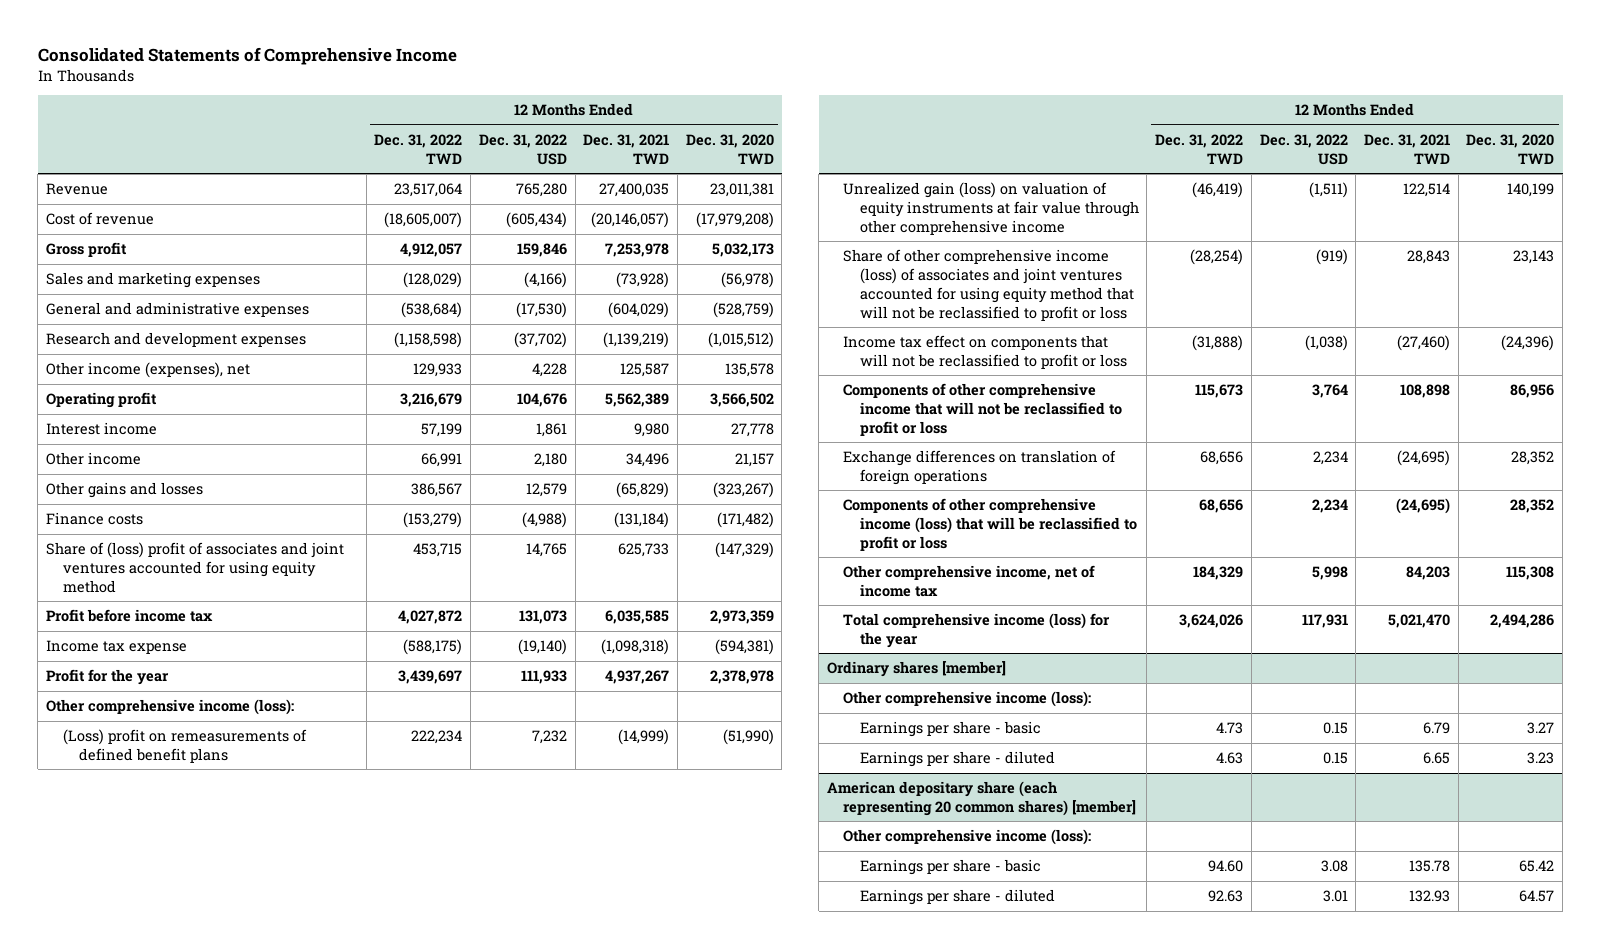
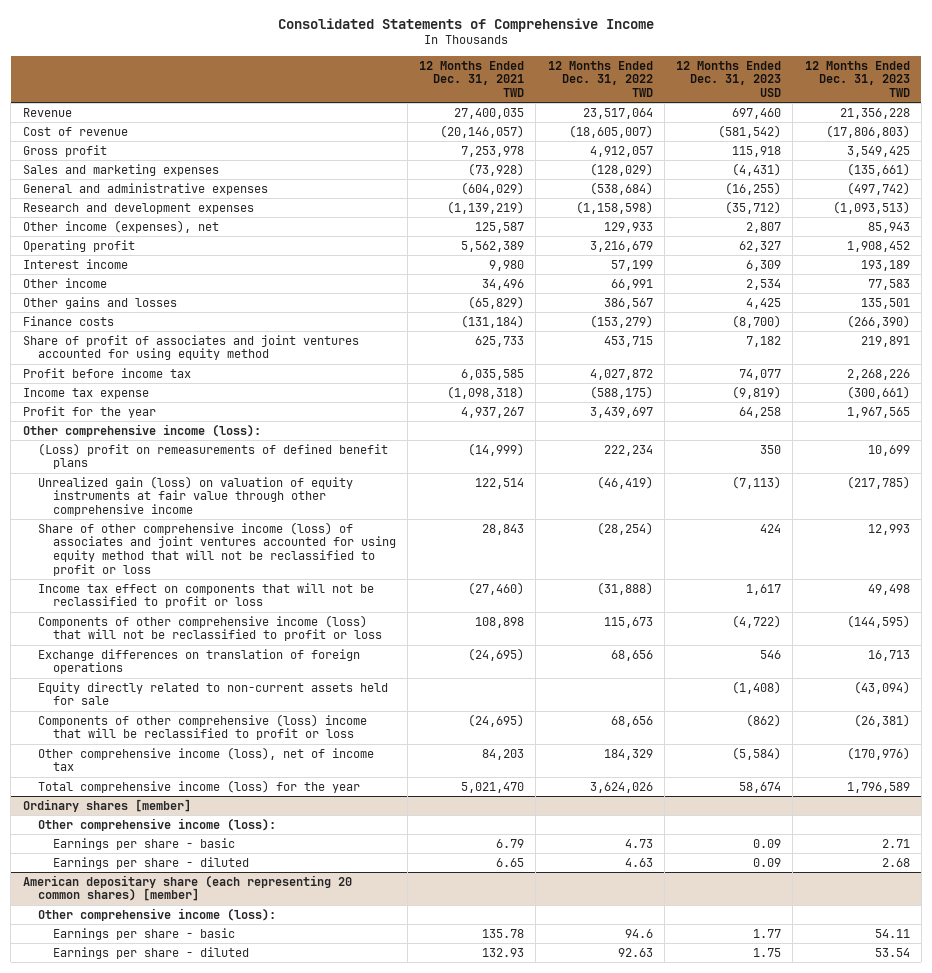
- | 12 Months Ended Dec. 31, 2022 TWD | 12 Months Ended Dec. 31, 2022 USD | 12 Months Ended Dec. 31, 2021 TWD | 12 Months Ended Dec. 31, 2020 TWD
+ | 12 Months Ended Dec. 31, 2021 TWD | 12 Months Ended Dec. 31, 2022 TWD | 12 Months Ended Dec. 31, 2023 USD | 12 Months Ended Dec. 31, 2023 TWD
- Share of (loss) profit of associates and joint ventures accounted for using equity method | 453,715 | 14,765 | 625,733 | (147,329)
+ Share of profit of associates and joint ventures accounted for using equity method | 625,733 | 453,715 | 7,182 | 219,891
- Components of other comprehensive income that will not be reclassified to profit or loss | 115,673 | 3,764 | 108,898 | 86,956
+ Components of other comprehensive income (loss) that will not be reclassified to profit or loss | 108,898 | 115,673 | (4,722) | (144,595)
- Components of other comprehensive income (loss) that will be reclassified to profit or loss | 68,656 | 2,234 | (24,695) | 28,352
- Other comprehensive income, net of income tax | 184,329 | 5,998 | 84,203 | 115,308
+ Equity directly related to non-current assets held for sale | | | (1,408) | (43,094)
+ Components of other comprehensive (loss) income that will be reclassified to profit or loss | (24,695) | 68,656 | (862) | (26,381)
+ Other comprehensive income (loss), net of income tax | 84,203 | 184,329 | (5,584) | (170,976)
@ American depositary share (each representing 20 common shares) [member]
- Earnings per share - basic | 94.60 | 3.08 | 135.78 | 65.42
+ Earnings per share - basic | 135.78 | 94.6 | 1.77 | 54.11

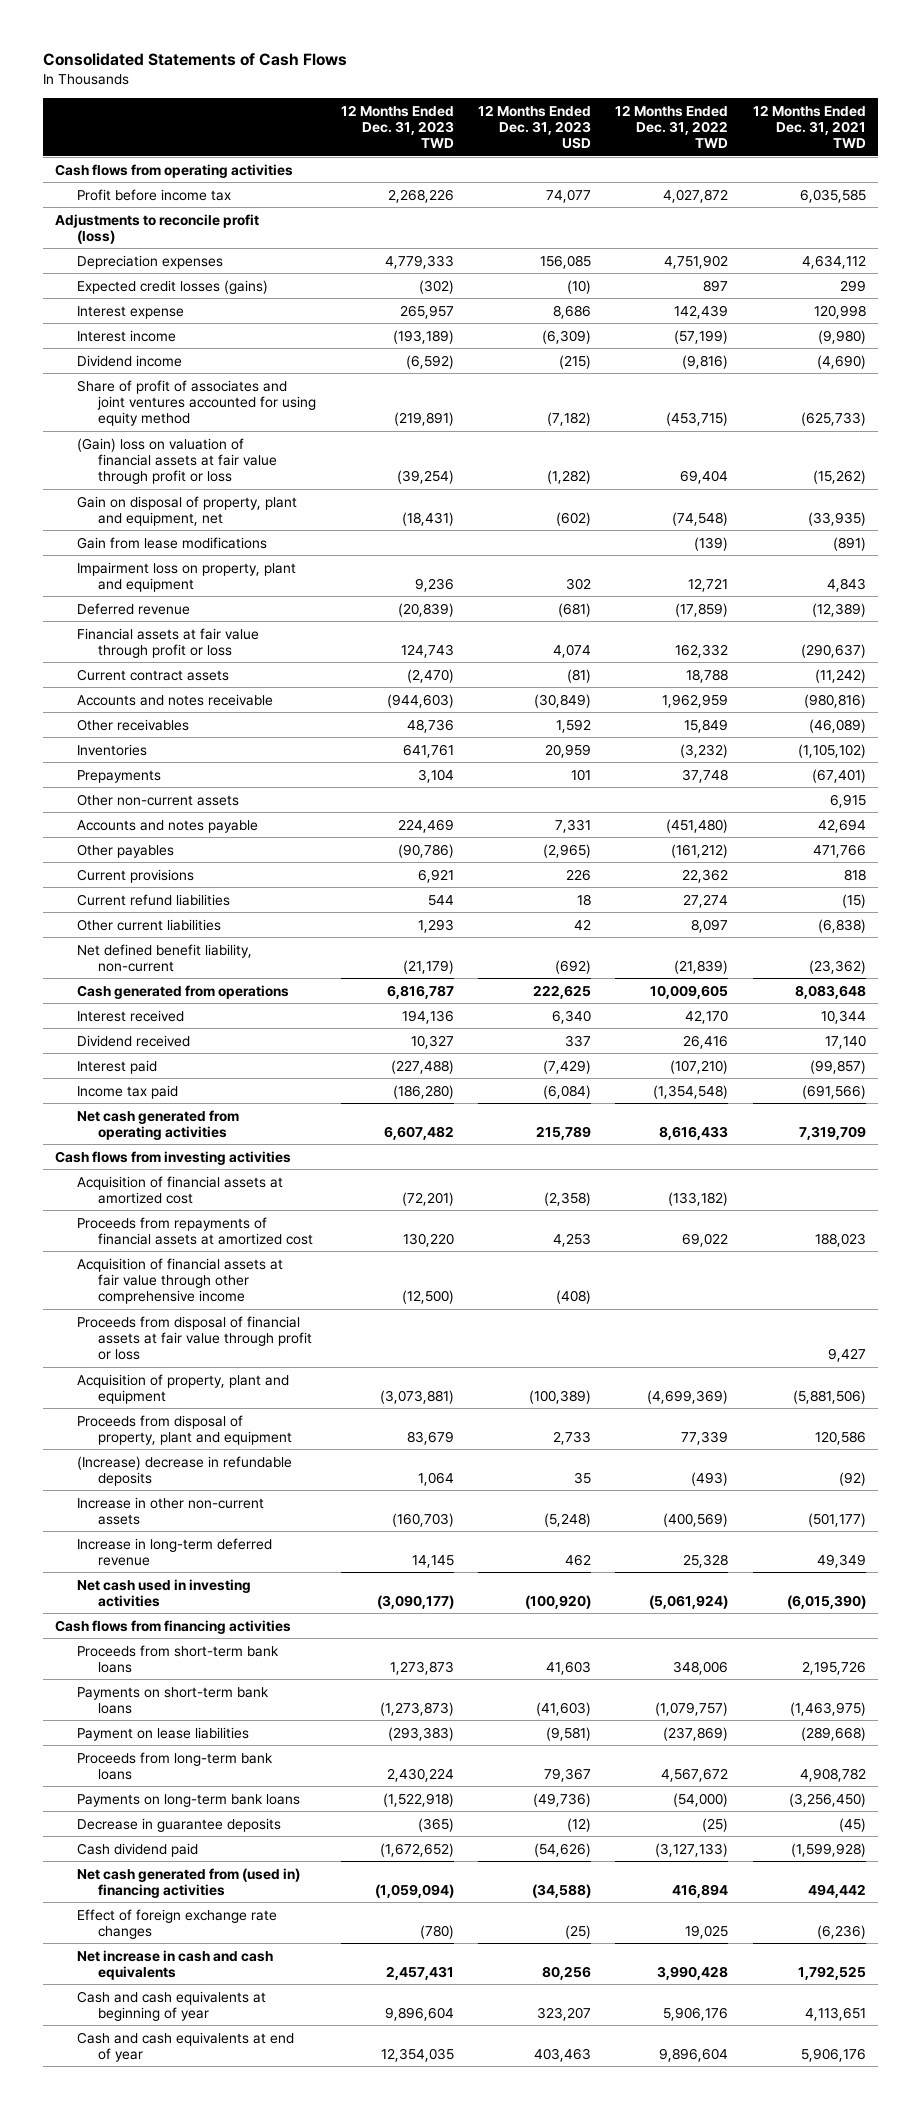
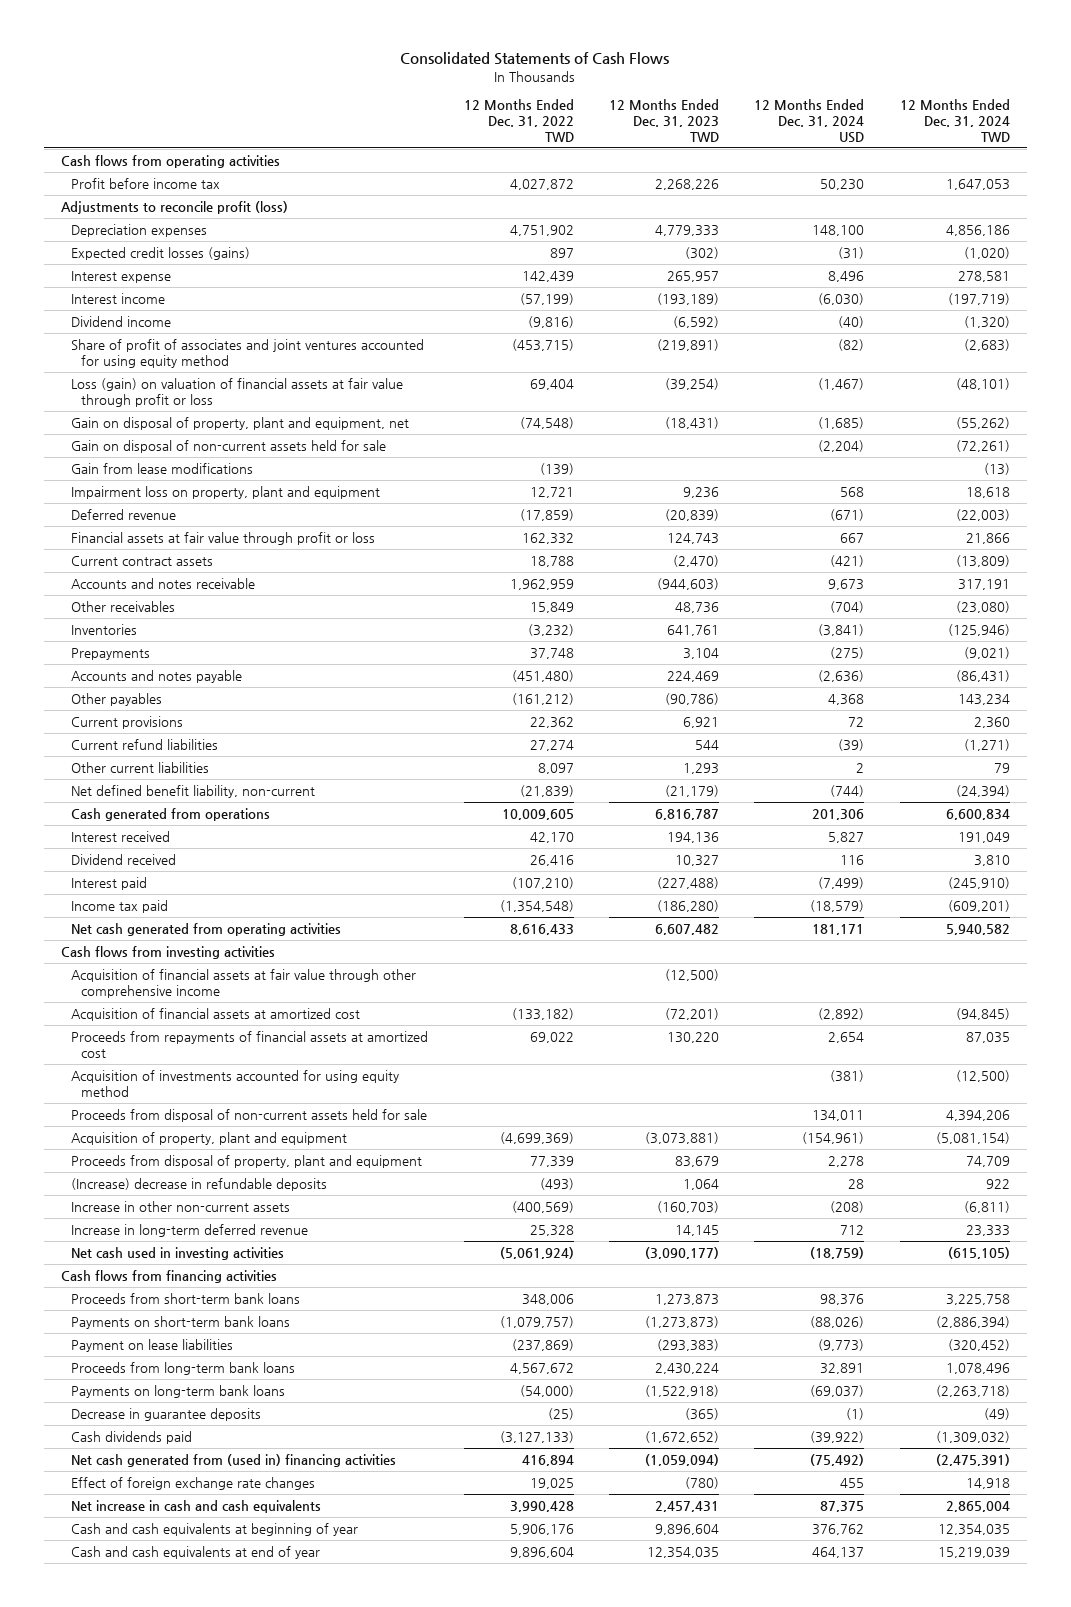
- | 12 Months Ended Dec. 31, 2023 TWD | 12 Months Ended Dec. 31, 2023 USD | 12 Months Ended Dec. 31, 2022 TWD | 12 Months Ended Dec. 31, 2021 TWD
+ | 12 Months Ended Dec. 31, 2022 TWD | 12 Months Ended Dec. 31, 2023 TWD | 12 Months Ended Dec. 31, 2024 USD | 12 Months Ended Dec. 31, 2024 TWD
- (Gain) loss on valuation of financial assets at fair value through profit or loss | (39,254) | (1,282) | 69,404 | (15,262)
+ Loss (gain) on valuation of financial assets at fair value through profit or loss | 69,404 | (39,254) | (1,467) | (48,101)
+ Gain on disposal of non-current assets held for sale | | | (2,204) | (72,261)
- Other non-current assets | | | | 6,915
moved up: Acquisition of financial assets at fair value through other comprehensive income | | (12,500) | |
- Proceeds from disposal of financial assets at fair value through profit or loss | | | | 9,427
+ Acquisition of investments accounted for using equity method | | | (381) | (12,500)
+ Proceeds from disposal of non-current assets held for sale | | | 134,011 | 4,394,206
- Cash dividend paid | (1,672,652) | (54,626) | (3,127,133) | (1,599,928)
+ Cash dividends paid | (3,127,133) | (1,672,652) | (39,922) | (1,309,032)

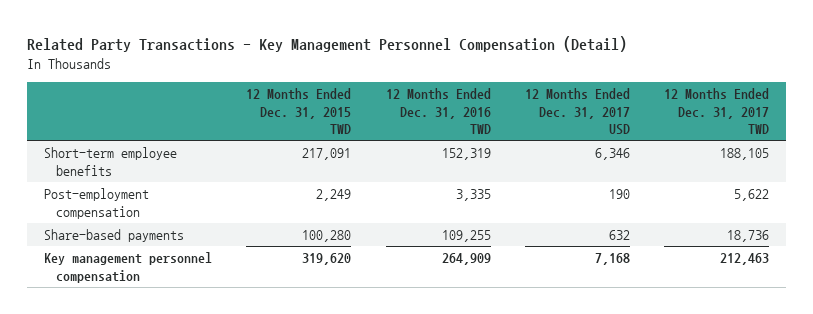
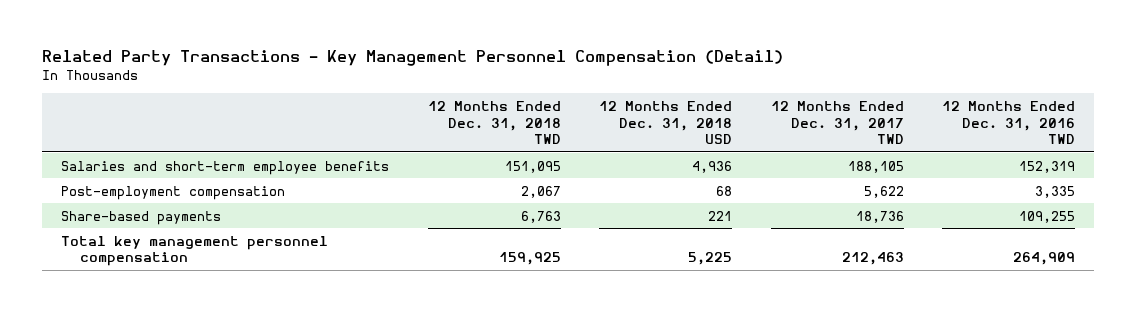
- | 12 Months Ended Dec. 31, 2015 TWD | 12 Months Ended Dec. 31, 2016 TWD | 12 Months Ended Dec. 31, 2017 USD | 12 Months Ended Dec. 31, 2017 TWD
+ | 12 Months Ended Dec. 31, 2018 TWD | 12 Months Ended Dec. 31, 2018 USD | 12 Months Ended Dec. 31, 2017 TWD | 12 Months Ended Dec. 31, 2016 TWD
- Short-term employee benefits | 217,091 | 152,319 | 6,346 | 188,105
+ Salaries and short-term employee benefits | 151,095 | 4,936 | 188,105 | 152,319
- Key management personnel compensation | 319,620 | 264,909 | 7,168 | 212,463
+ Total key management personnel compensation | 159,925 | 5,225 | 212,463 | 264,909

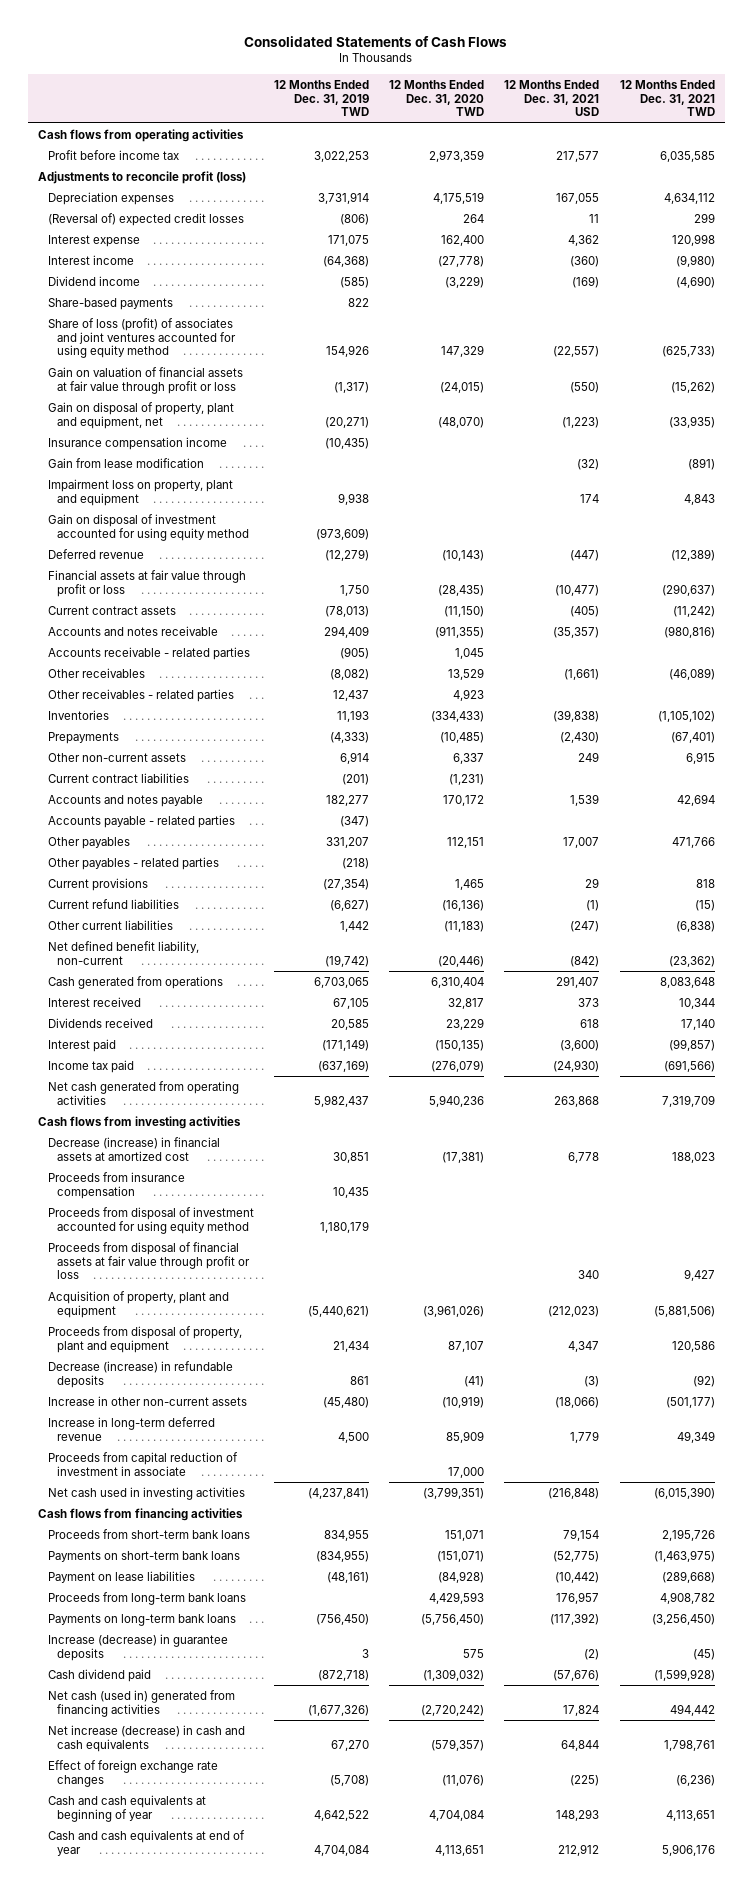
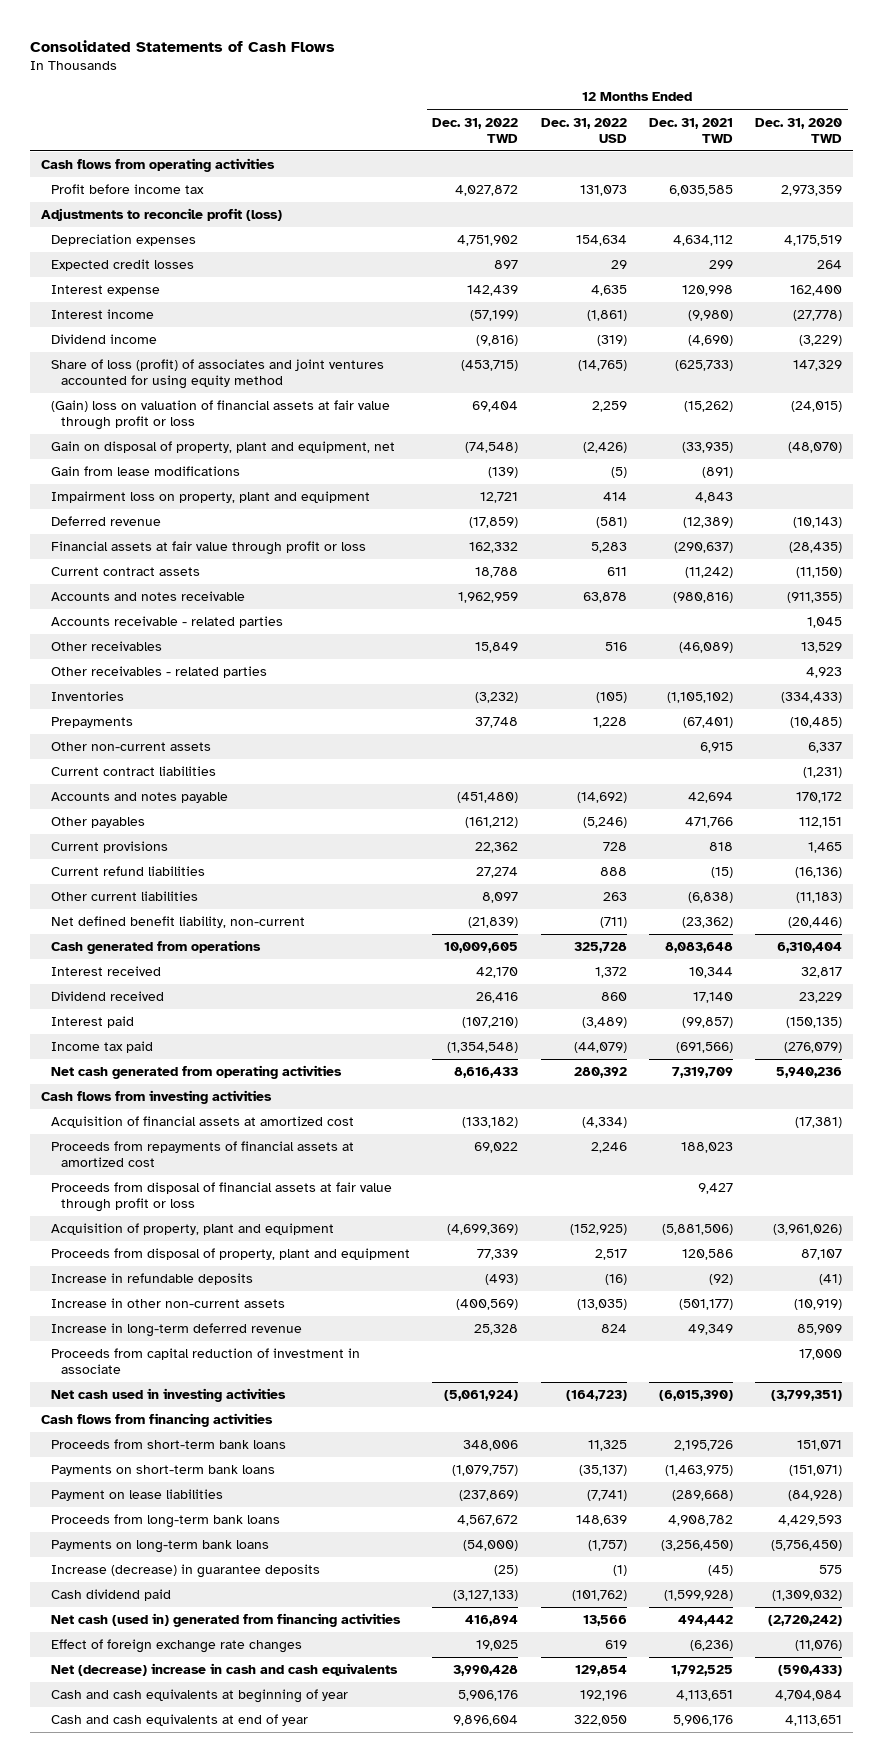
- | 12 Months Ended Dec. 31, 2019 TWD | 12 Months Ended Dec. 31, 2020 TWD | 12 Months Ended Dec. 31, 2021 USD | 12 Months Ended Dec. 31, 2021 TWD
+ | 12 Months Ended Dec. 31, 2022 TWD | 12 Months Ended Dec. 31, 2022 USD | 12 Months Ended Dec. 31, 2021 TWD | 12 Months Ended Dec. 31, 2020 TWD
- (Reversal of) expected credit losses | (806) | 264 | 11 | 299
+ Expected credit losses | 897 | 29 | 299 | 264
- Share-based payments | 822 | | |
- Gain on valuation of financial assets at fair value through profit or loss | (1,317) | (24,015) | (550) | (15,262)
+ (Gain) loss on valuation of financial assets at fair value through profit or loss | 69,404 | 2,259 | (15,262) | (24,015)
- Insurance compensation income | (10,435) | | |
- Gain from lease modification | | | (32) | (891)
+ Gain from lease modifications | (139) | (5) | (891) |
- Gain on disposal of investment accounted for using equity method | (973,609) | | |
- Accounts payable - related parties | (347) | | |
- Other payables - related parties | (218) | | |
- Dividends received | 20,585 | 23,229 | 618 | 17,140
+ Dividend received | 26,416 | 860 | 17,140 | 23,229
- Decrease (increase) in financial assets at amortized cost | 30,851 | (17,381) | 6,778 | 188,023
- Proceeds from insurance compensation | 10,435 | | |
- Proceeds from disposal of investment accounted for using equity method | 1,180,179 | | |
+ Acquisition of financial assets at amortized cost | (133,182) | (4,334) | | (17,381)
+ Proceeds from repayments of financial assets at amortized cost | 69,022 | 2,246 | 188,023 |
- Decrease (increase) in refundable deposits | 861 | (41) | (3) | (92)
+ Increase in refundable deposits | (493) | (16) | (92) | (41)
- Net increase (decrease) in cash and cash equivalents | 67,270 | (579,357) | 64,844 | 1,798,761
+ Net (decrease) increase in cash and cash equivalents | 3,990,428 | 129,854 | 1,792,525 | (590,433)

